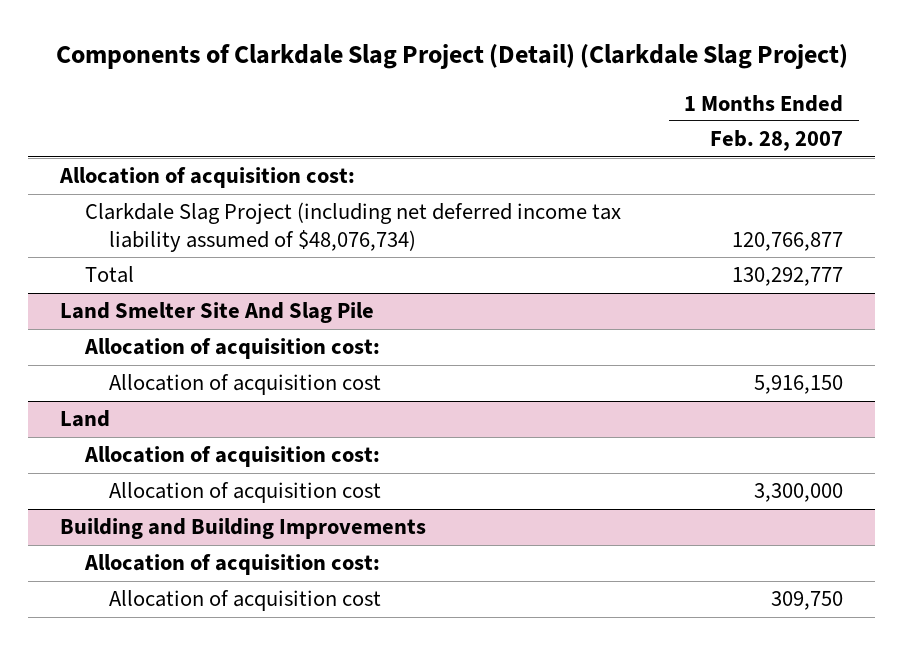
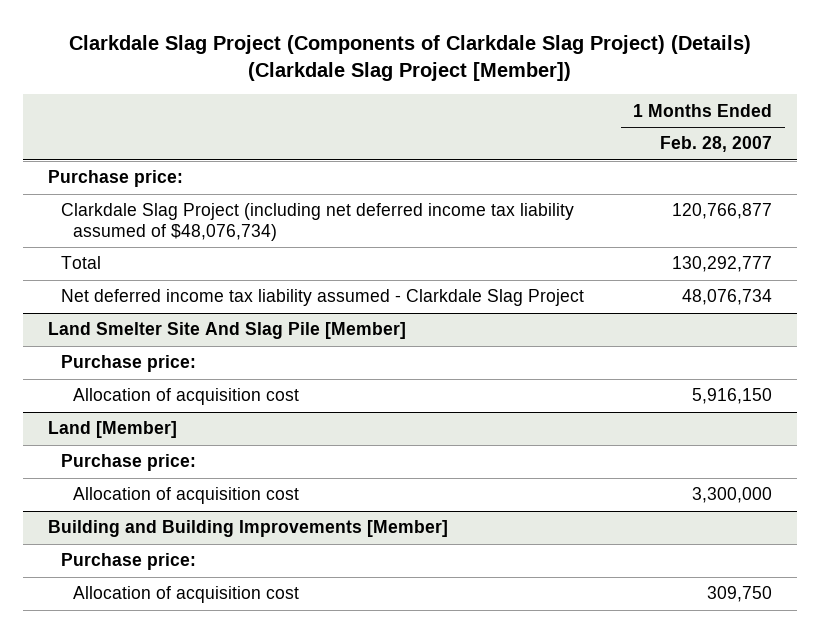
- Components of Clarkdale Slag Project (Detail) (Clarkdale Slag Project)
+ Clarkdale Slag Project (Components of Clarkdale Slag Project) (Details) (Clarkdale Slag Project [Member])
- Allocation of acquisition cost:
+ Purchase price:
- Land Smelter Site And Slag Pile
- Allocation of acquisition cost:
+ Net deferred income tax liability assumed - Clarkdale Slag Project | 48,076,734
+ Land Smelter Site And Slag Pile [Member]
+ Purchase price:
- Land
- Allocation of acquisition cost:
+ Land [Member]
+ Purchase price:
- Building and Building Improvements
- Allocation of acquisition cost:
+ Building and Building Improvements [Member]
+ Purchase price:

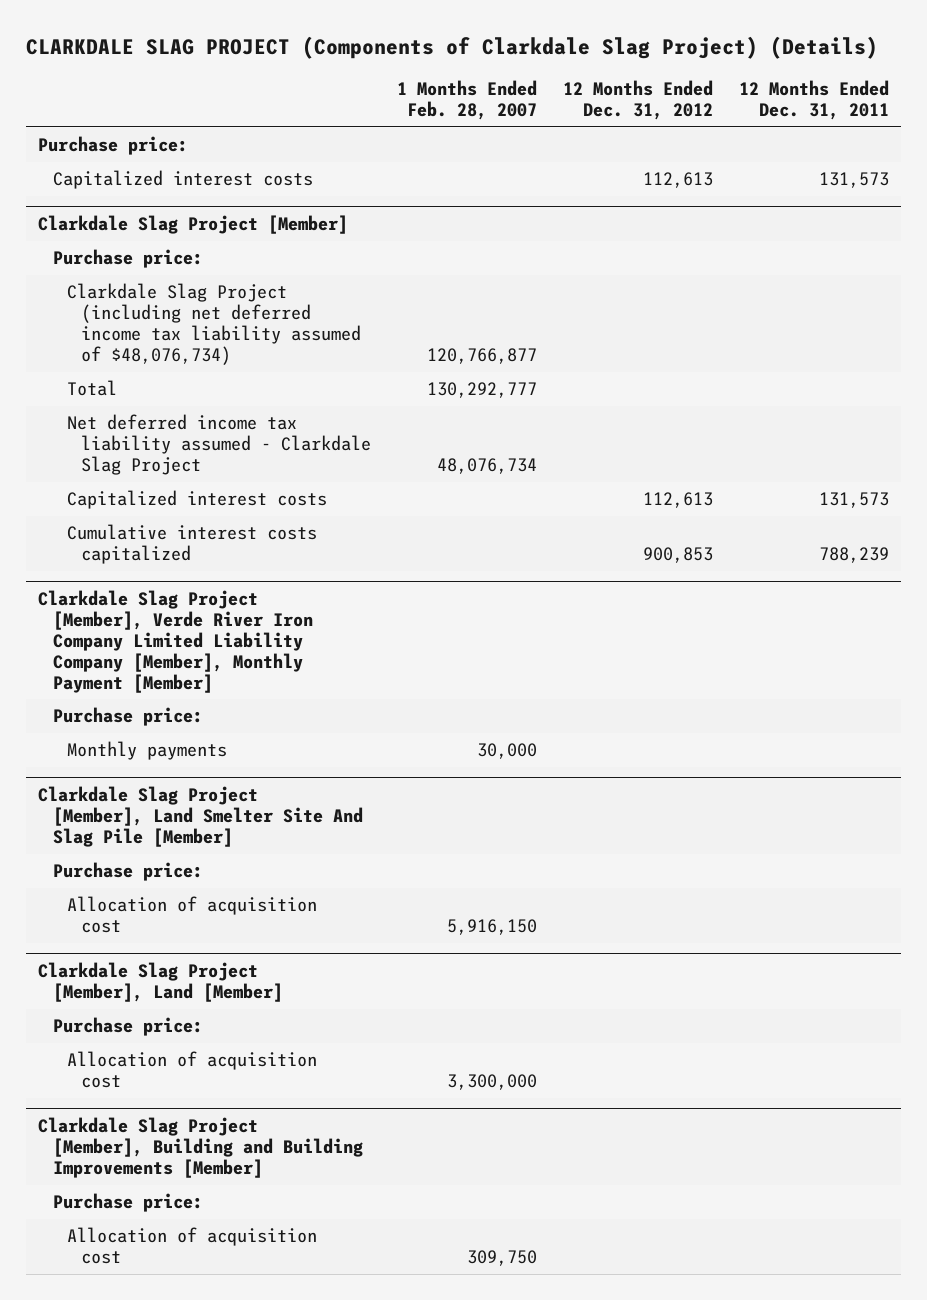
- Clarkdale Slag Project (Components of Clarkdale Slag Project) (Details) (Clarkdale Slag Project [Member])
+ CLARKDALE SLAG PROJECT (Components of Clarkdale Slag Project) (Details)
- | 1 Months Ended Feb. 28, 2007
+ | 1 Months Ended Feb. 28, 2007 | 12 Months Ended Dec. 31, 2012 | 12 Months Ended Dec. 31, 2011
+ Capitalized interest costs | | 112,613 | 131,573
+ Clarkdale Slag Project [Member]
+ Purchase price:
- Land Smelter Site And Slag Pile [Member]
+ Capitalized interest costs | | 112,613 | 131,573
+ Cumulative interest costs capitalized | | 900,853 | 788,239
+ Clarkdale Slag Project [Member], Verde River Iron Company Limited Liability Company [Member], Monthly Payment [Member]
+ Monthly payments | 30,000 | |
+ Clarkdale Slag Project [Member], Land Smelter Site And Slag Pile [Member]
+ Purchase price:
- Land [Member]
+ Clarkdale Slag Project [Member], Land [Member]
- Building and Building Improvements [Member]
+ Clarkdale Slag Project [Member], Building and Building Improvements [Member]

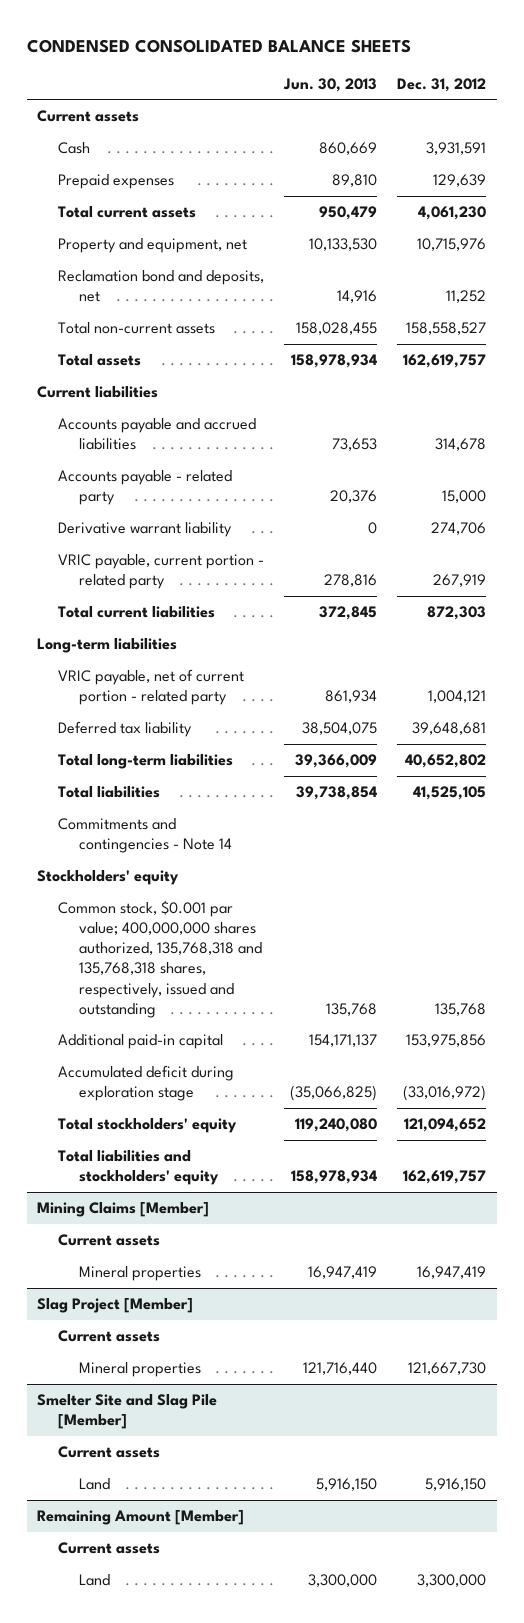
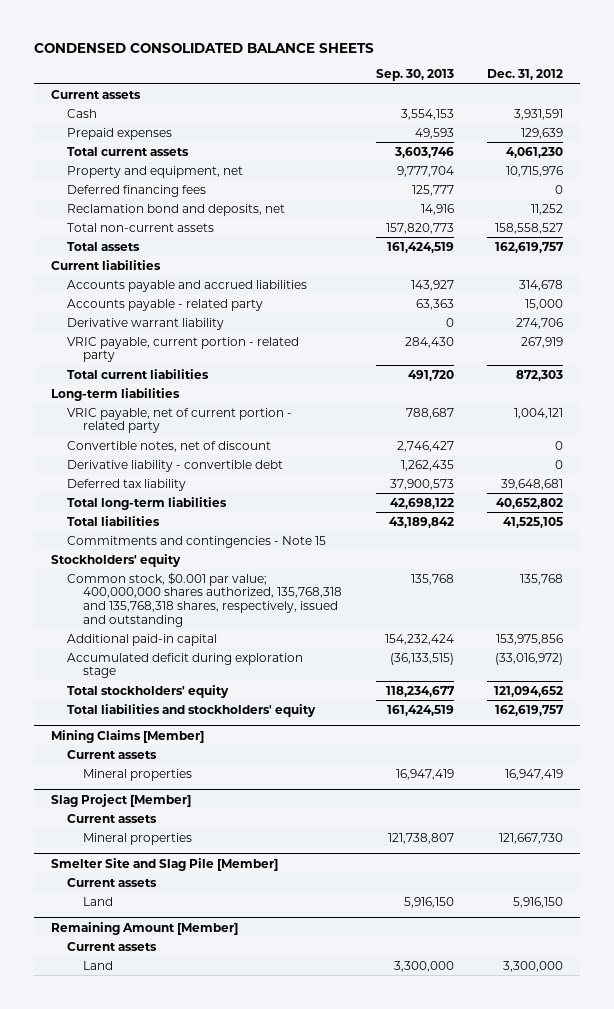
- | Jun. 30, 2013 | Dec. 31, 2012
+ | Sep. 30, 2013 | Dec. 31, 2012
+ Deferred financing fees | 125,777 | 0
+ Convertible notes, net of discount | 2,746,427 | 0
+ Derivative liability - convertible debt | 1,262,435 | 0
- Commitments and contingencies - Note 14
+ Commitments and contingencies - Note 15

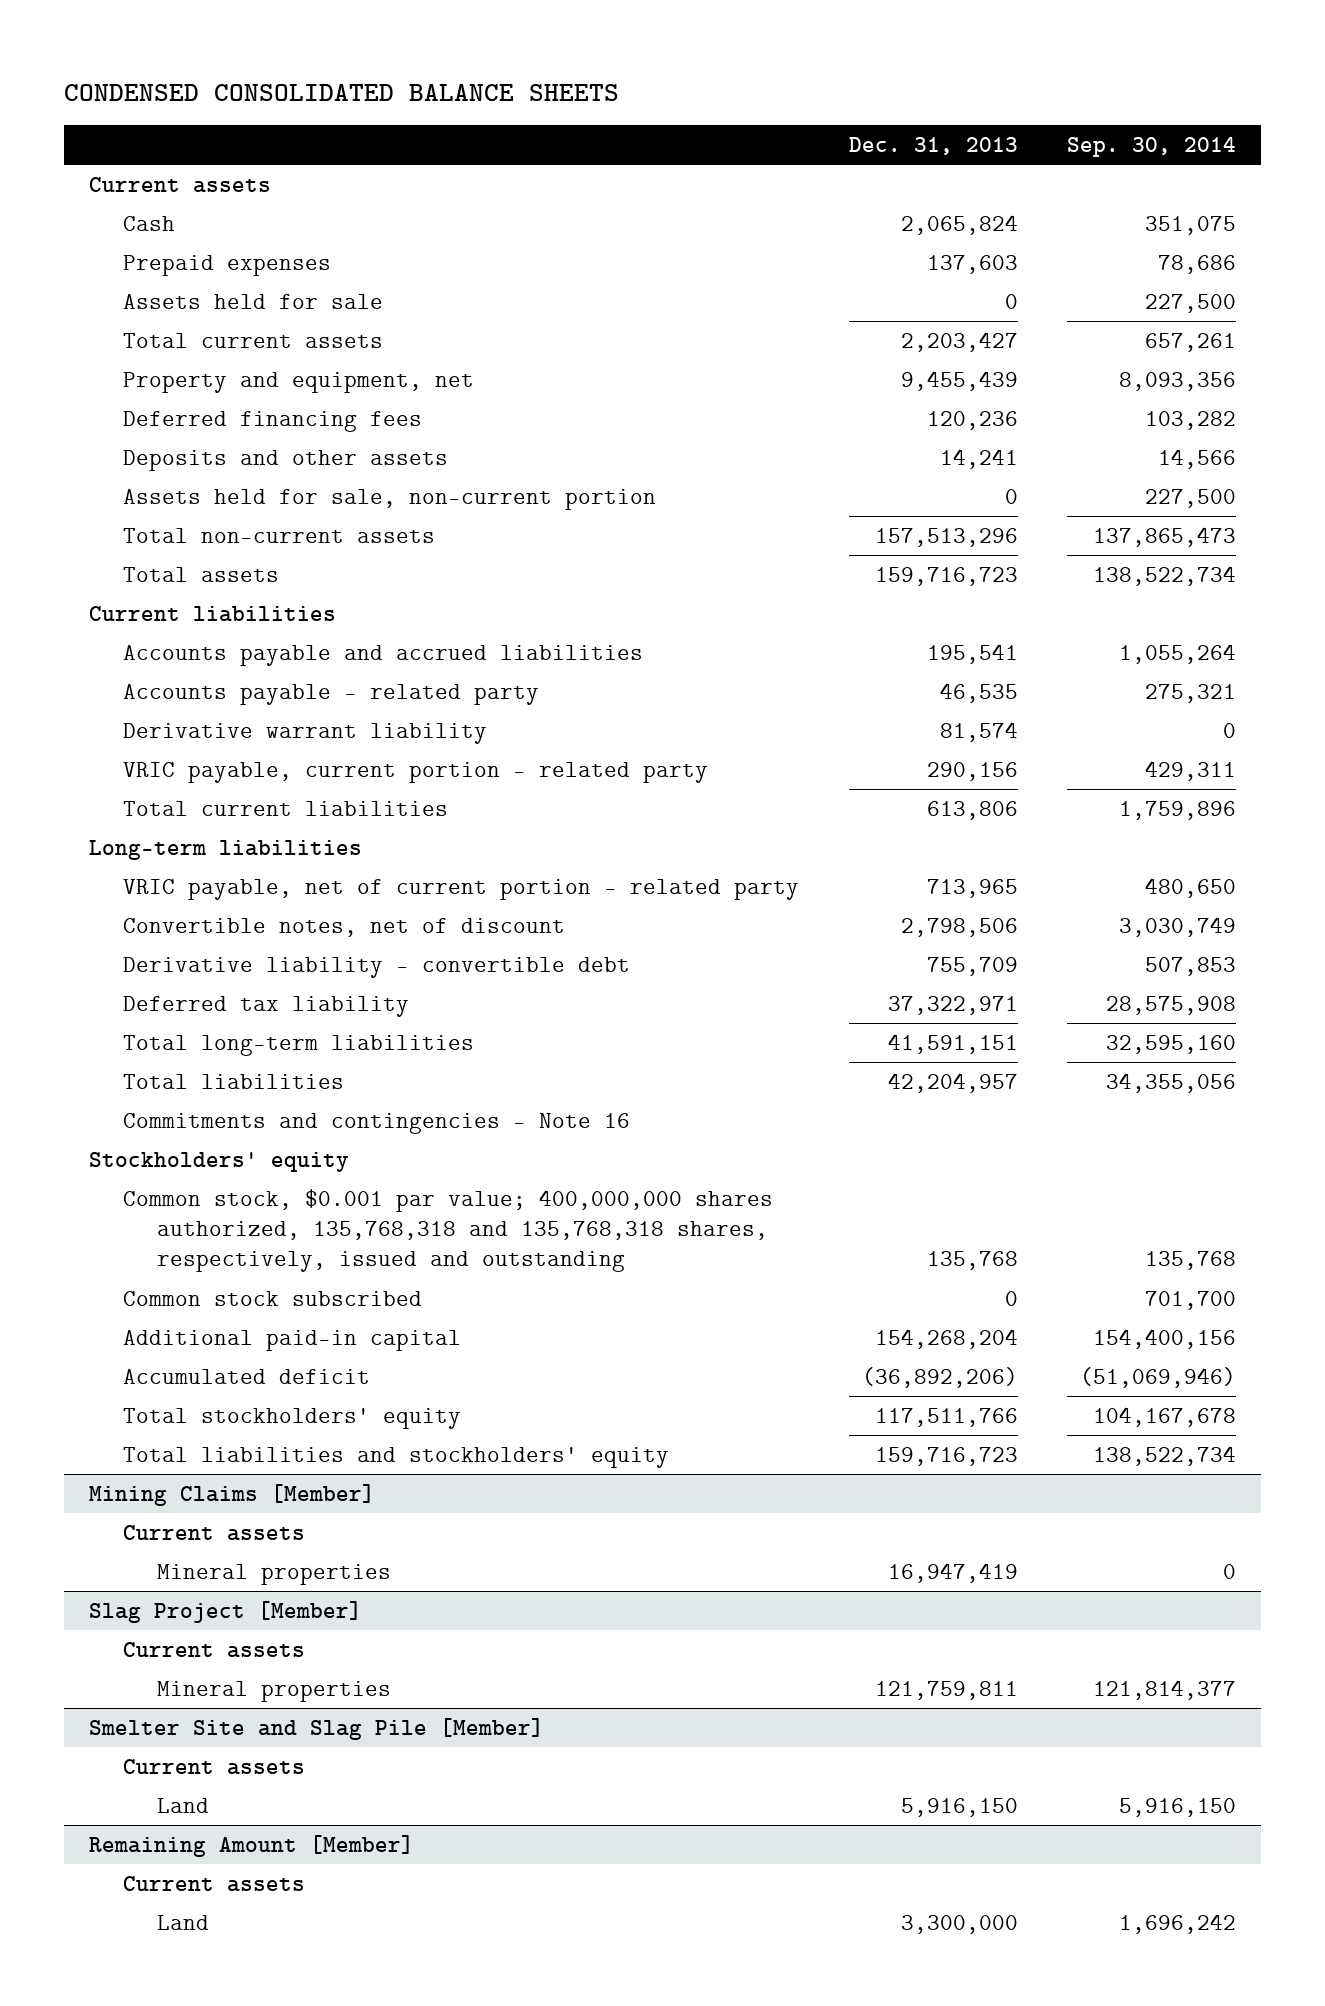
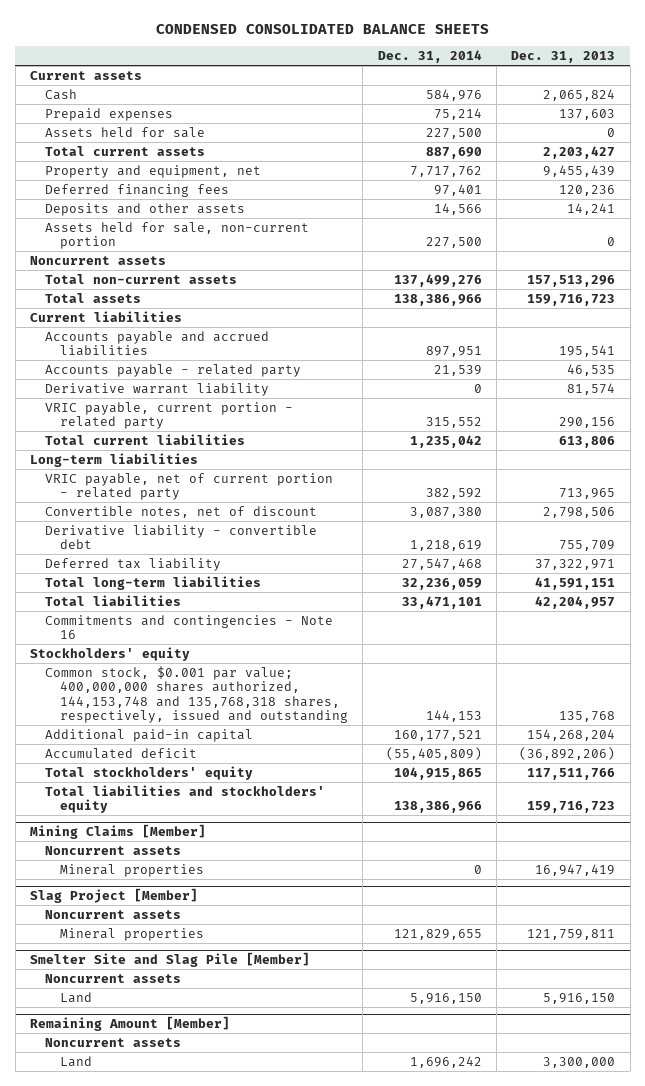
- | Dec. 31, 2013 | Sep. 30, 2014
+ | Dec. 31, 2014 | Dec. 31, 2013
+ Noncurrent assets
- Common stock, $0.001 par value; 400,000,000 shares authorized, 135,768,318 and 135,768,318 shares, respectively, issued and outstanding | 135,768 | 135,768
- Common stock subscribed | 0 | 701,700
+ Common stock, $0.001 par value; 400,000,000 shares authorized, 144,153,748 and 135,768,318 shares, respectively, issued and outstanding | 144,153 | 135,768
@ Mining Claims [Member]
- Current assets
+ Noncurrent assets
@ Slag Project [Member]
- Current assets
+ Noncurrent assets
@ Smelter Site and Slag Pile [Member]
- Current assets
+ Noncurrent assets
@ Remaining Amount [Member]
- Current assets
+ Noncurrent assets

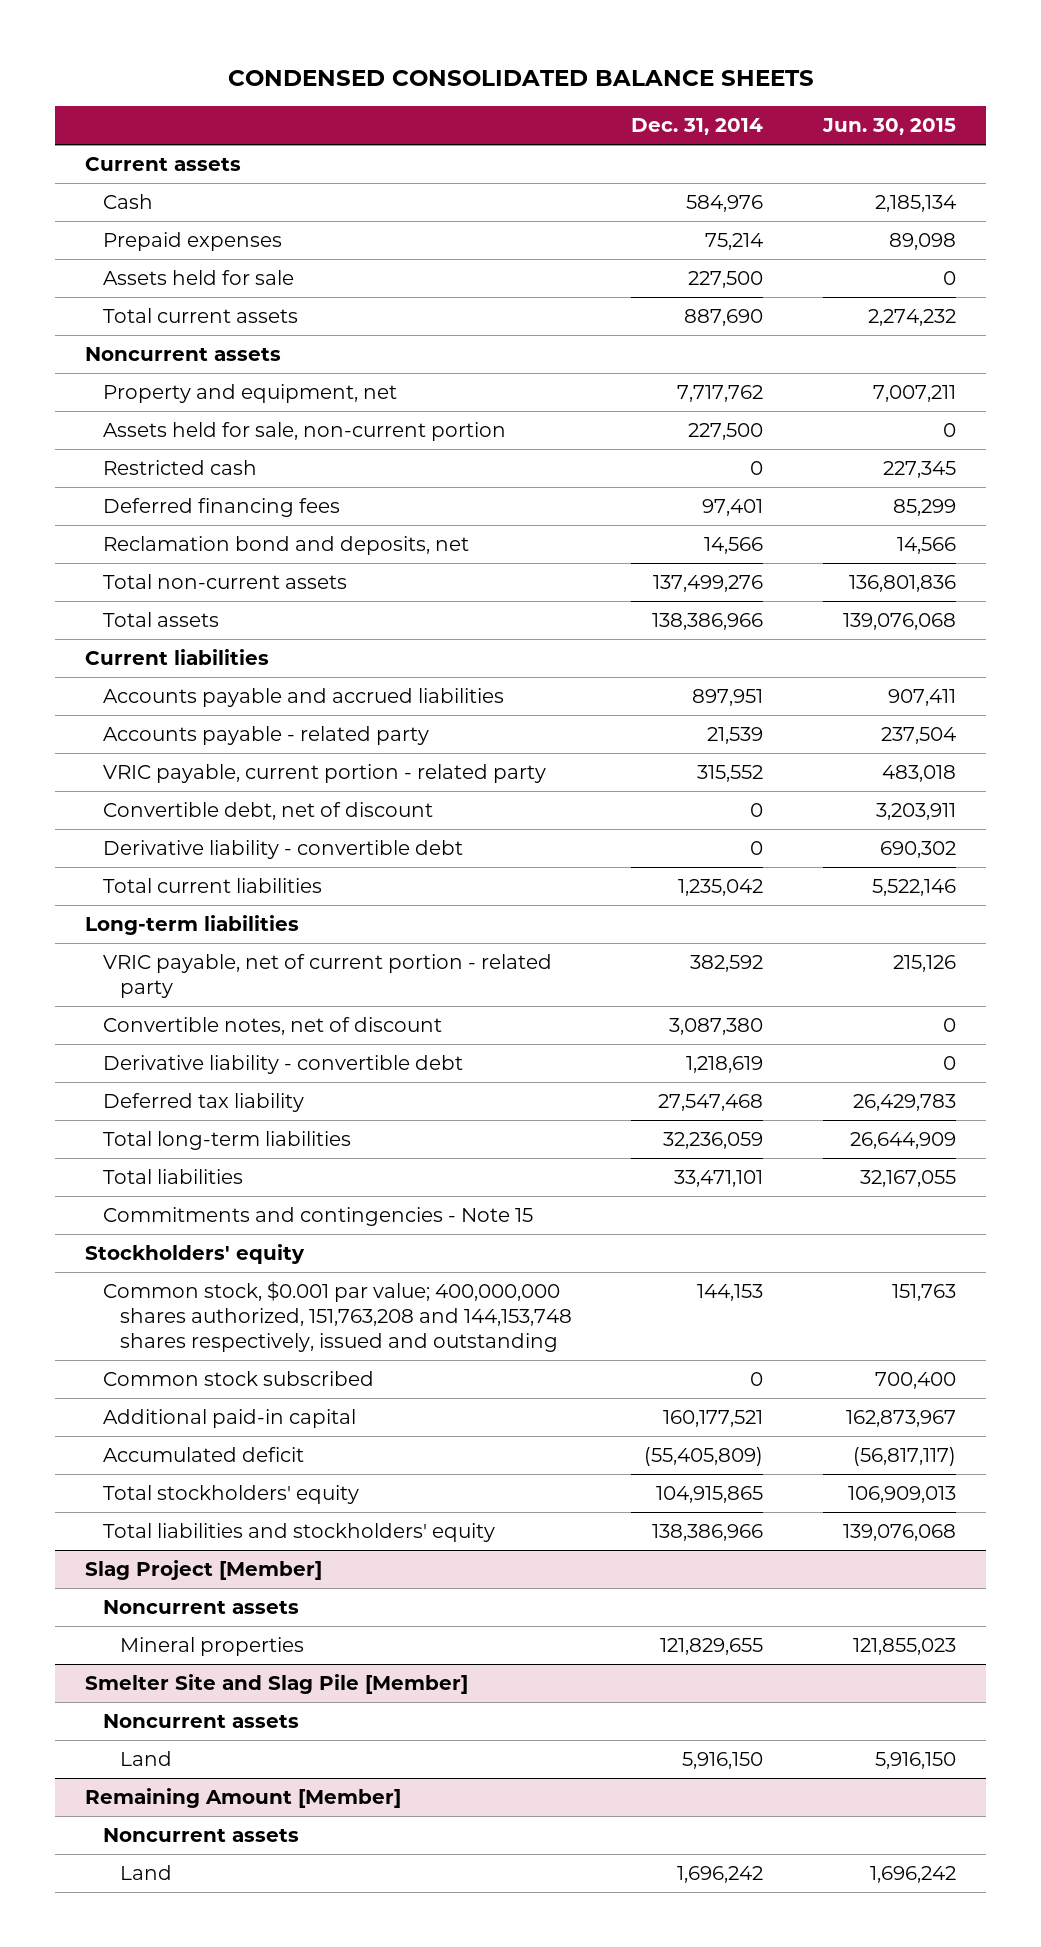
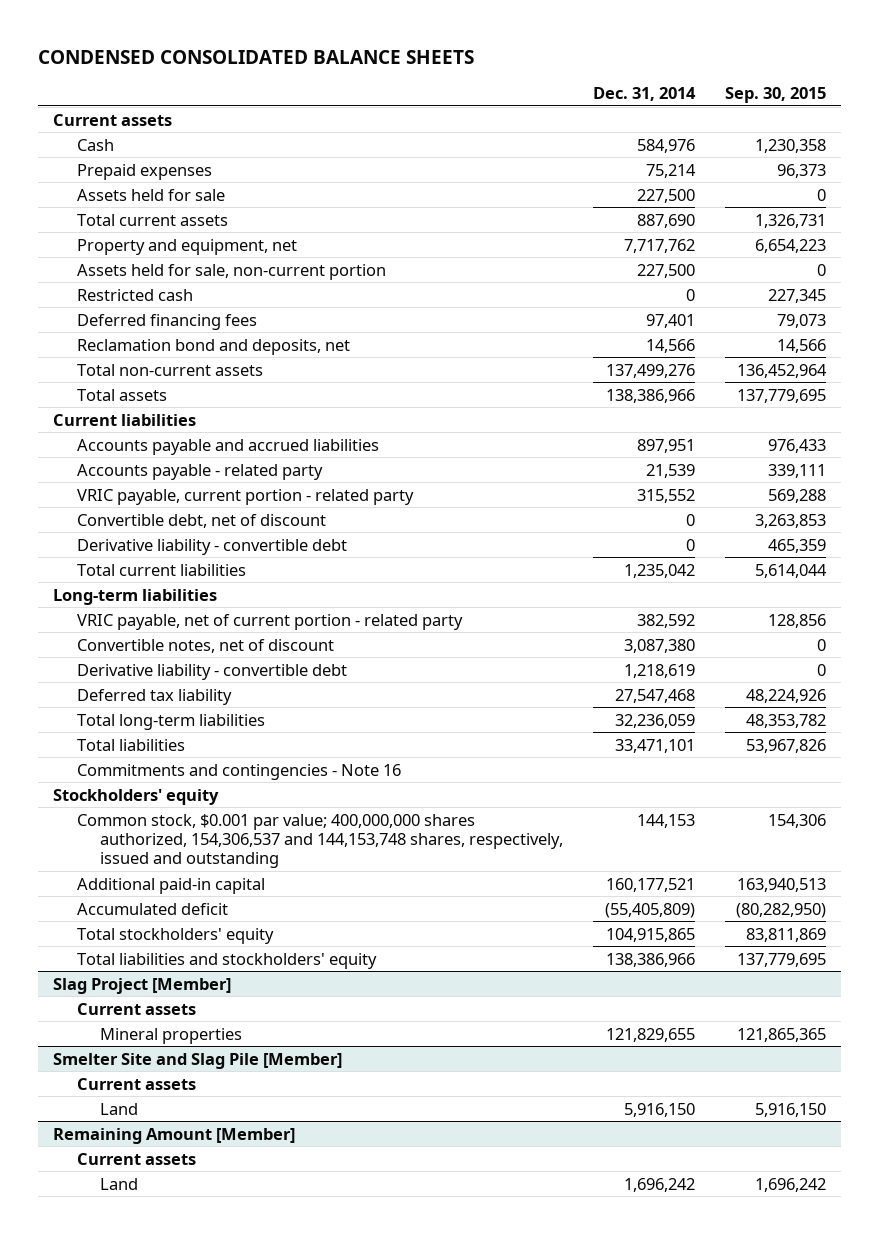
- | Dec. 31, 2014 | Jun. 30, 2015
+ | Dec. 31, 2014 | Sep. 30, 2015
- Noncurrent assets
- Commitments and contingencies - Note 15
+ Commitments and contingencies - Note 16
- Common stock, $0.001 par value; 400,000,000 shares authorized, 151,763,208 and 144,153,748 shares respectively, issued and outstanding | 144,153 | 151,763
- Common stock subscribed | 0 | 700,400
+ Common stock, $0.001 par value; 400,000,000 shares authorized, 154,306,537 and 144,153,748 shares, respectively, issued and outstanding | 144,153 | 154,306
@ Slag Project [Member]
- Noncurrent assets
+ Current assets
@ Smelter Site and Slag Pile [Member]
- Noncurrent assets
+ Current assets
@ Remaining Amount [Member]
- Noncurrent assets
+ Current assets

